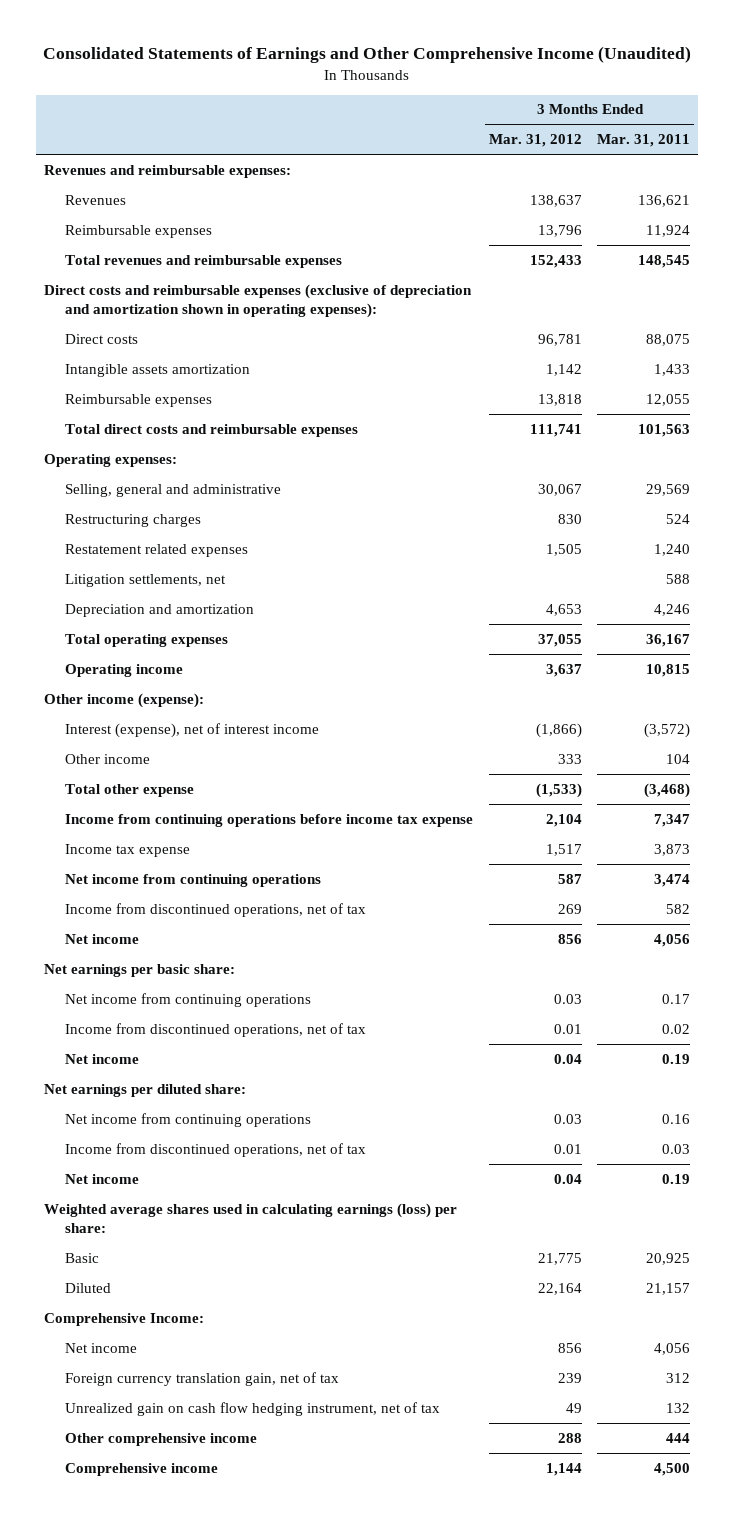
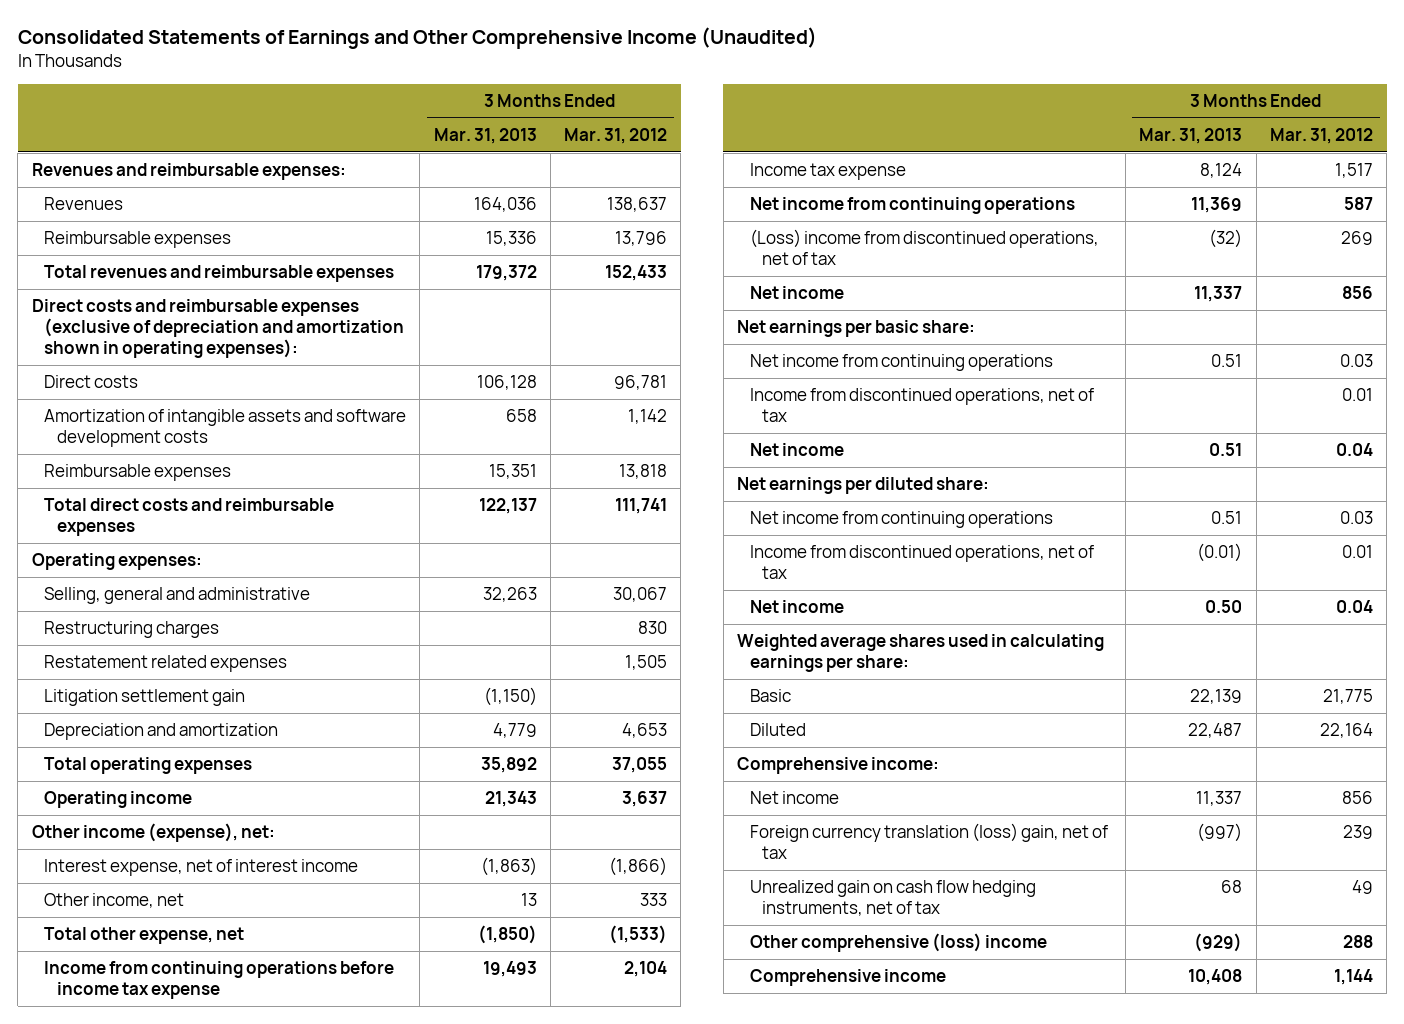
- | 3 Months Ended Mar. 31, 2012 | 3 Months Ended Mar. 31, 2011
+ | 3 Months Ended Mar. 31, 2013 | 3 Months Ended Mar. 31, 2012
- Intangible assets amortization | 1,142 | 1,433
+ Amortization of intangible assets and software development costs | 658 | 1,142
- Litigation settlements, net | | 588
+ Litigation settlement gain | (1,150) |
- Other income (expense):
- Interest (expense), net of interest income | (1,866) | (3,572)
- Other income | 333 | 104
- Total other expense | (1,533) | (3,468)
+ Other income (expense), net:
+ Interest expense, net of interest income | (1,863) | (1,866)
+ Other income, net | 13 | 333
+ Total other expense, net | (1,850) | (1,533)
- Income from discontinued operations, net of tax | 269 | 582
+ (Loss) income from discontinued operations, net of tax | (32) | 269
- Weighted average shares used in calculating earnings (loss) per share:
+ Weighted average shares used in calculating earnings per share:
- Comprehensive Income:
+ Comprehensive income:
- Foreign currency translation gain, net of tax | 239 | 312
- Unrealized gain on cash flow hedging instrument, net of tax | 49 | 132
- Other comprehensive income | 288 | 444
+ Foreign currency translation (loss) gain, net of tax | (997) | 239
+ Unrealized gain on cash flow hedging instruments, net of tax | 68 | 49
+ Other comprehensive (loss) income | (929) | 288

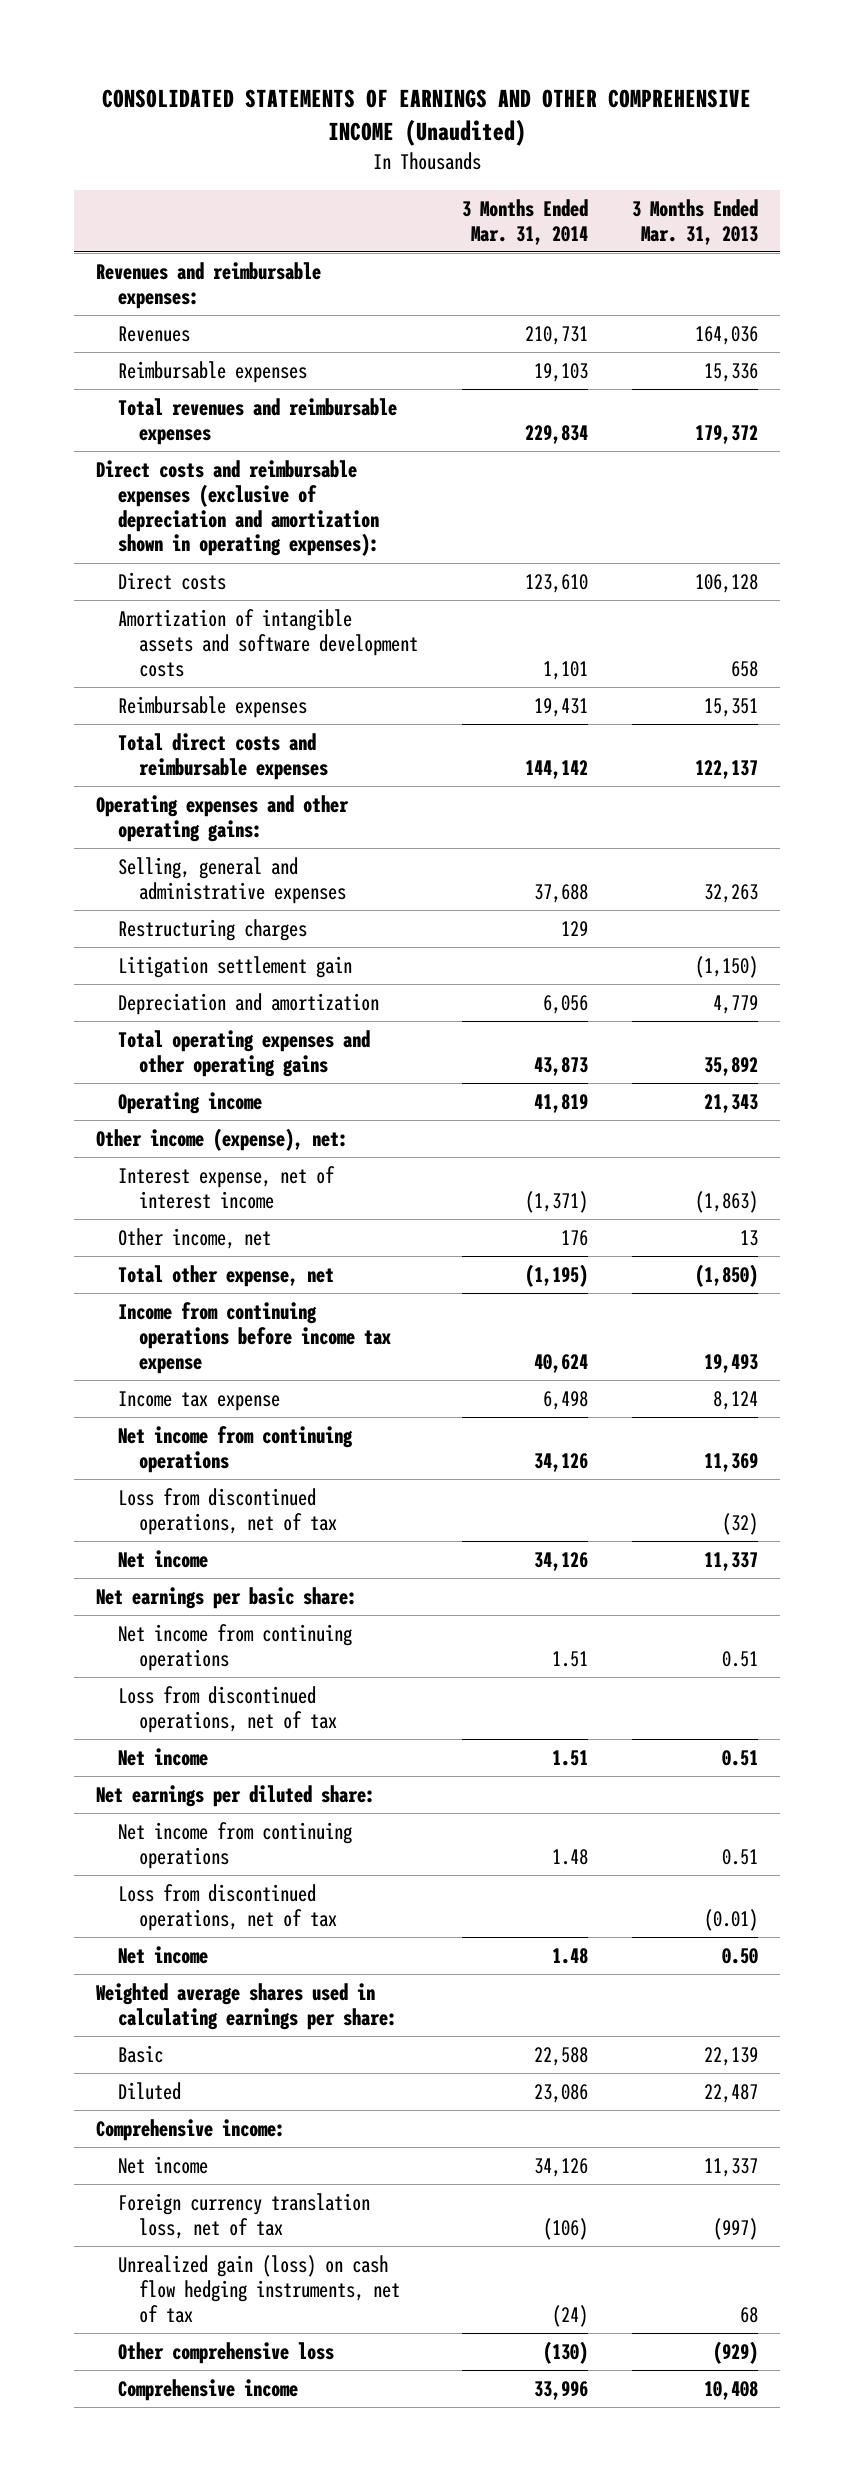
- Consolidated Statements of Earnings and Other Comprehensive Income (Unaudited)
+ CONSOLIDATED STATEMENTS OF EARNINGS AND OTHER COMPREHENSIVE INCOME (Unaudited)
- | 3 Months Ended Mar. 31, 2013 | 3 Months Ended Mar. 31, 2012
+ | 3 Months Ended Mar. 31, 2014 | 3 Months Ended Mar. 31, 2013
- Operating expenses:
- Selling, general and administrative | 32,263 | 30,067
+ Operating expenses and other operating gains:
+ Selling, general and administrative expenses | 37,688 | 32,263
- Restatement related expenses | | 1,505
- Total operating expenses | 35,892 | 37,055
+ Total operating expenses and other operating gains | 43,873 | 35,892
- (Loss) income from discontinued operations, net of tax | (32) | 269
+ Loss from discontinued operations, net of tax | | (32)
- Income from discontinued operations, net of tax | | 0.01
+ Loss from discontinued operations, net of tax
- Income from discontinued operations, net of tax | (0.01) | 0.01
+ Loss from discontinued operations, net of tax | | (0.01)
- Foreign currency translation (loss) gain, net of tax | (997) | 239
- Unrealized gain on cash flow hedging instruments, net of tax | 68 | 49
- Other comprehensive (loss) income | (929) | 288
+ Foreign currency translation loss, net of tax | (106) | (997)
+ Unrealized gain (loss) on cash flow hedging instruments, net of tax | (24) | 68
+ Other comprehensive loss | (130) | (929)

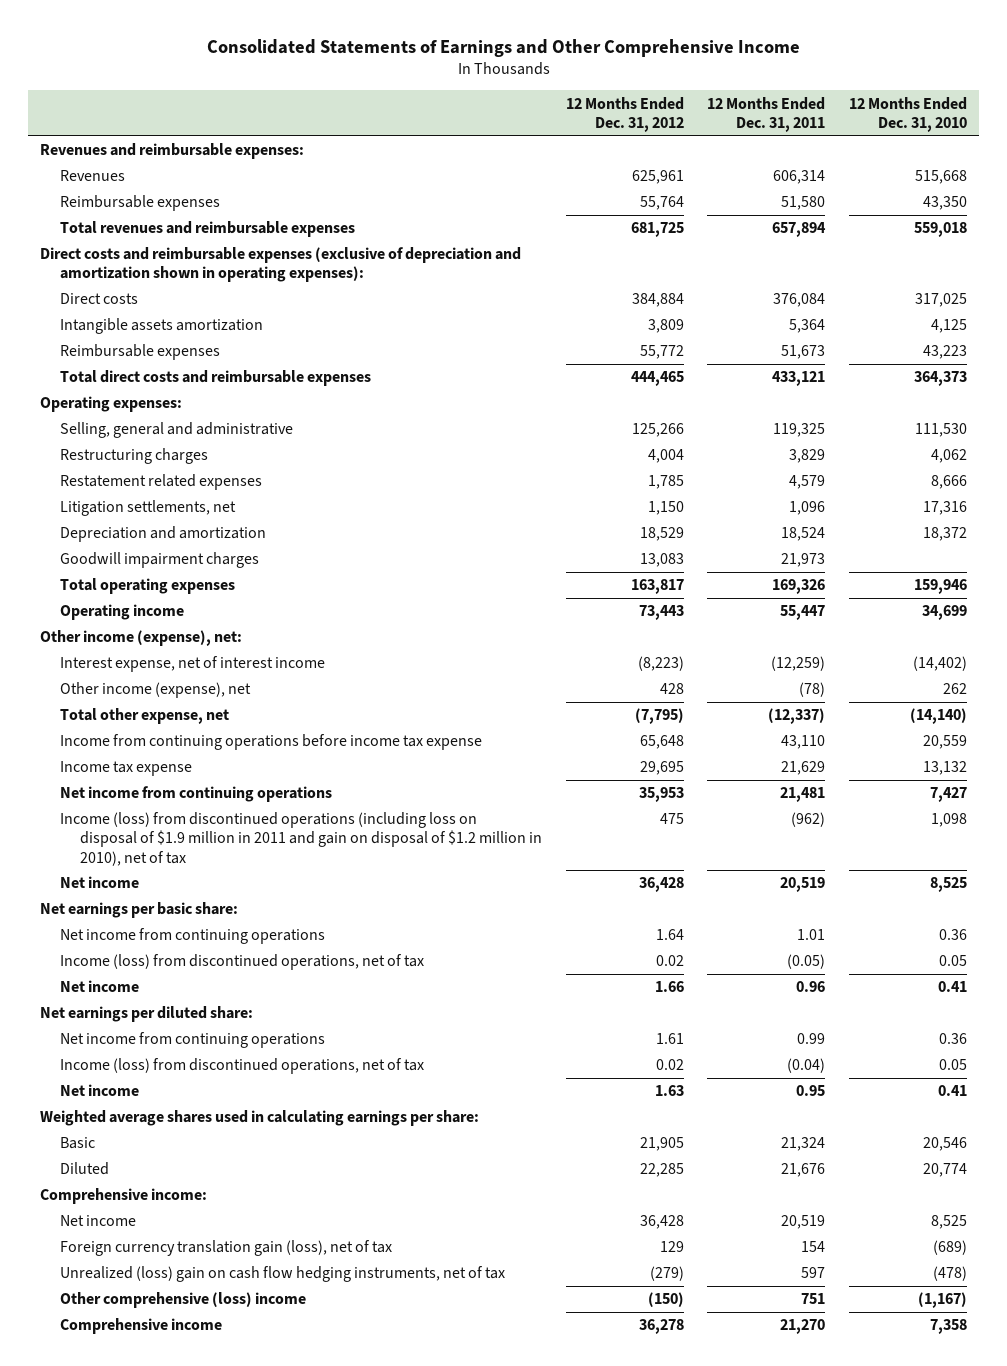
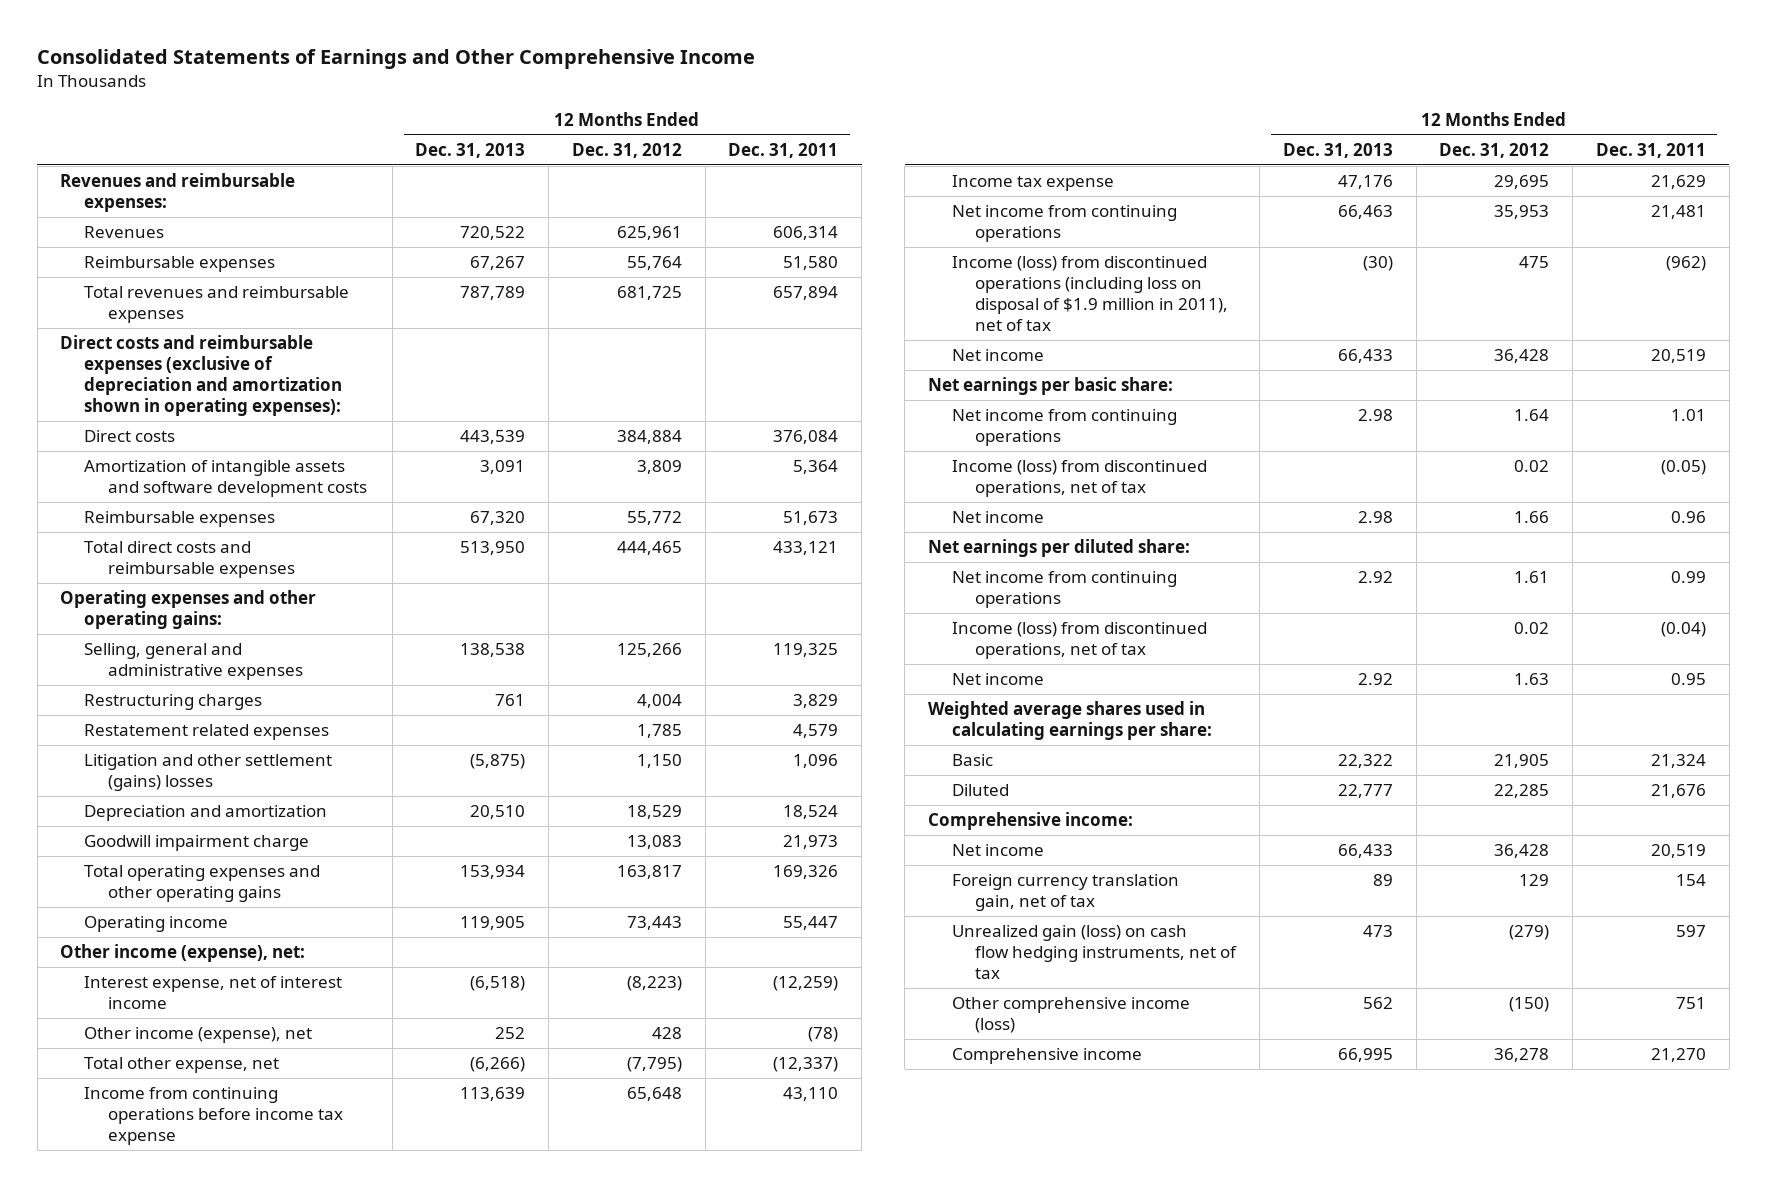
- | 12 Months Ended Dec. 31, 2012 | 12 Months Ended Dec. 31, 2011 | 12 Months Ended Dec. 31, 2010
+ | 12 Months Ended Dec. 31, 2013 | 12 Months Ended Dec. 31, 2012 | 12 Months Ended Dec. 31, 2011
- Intangible assets amortization | 3,809 | 5,364 | 4,125
+ Amortization of intangible assets and software development costs | 3,091 | 3,809 | 5,364
- Operating expenses:
- Selling, general and administrative | 125,266 | 119,325 | 111,530
+ Operating expenses and other operating gains:
+ Selling, general and administrative expenses | 138,538 | 125,266 | 119,325
- Litigation settlements, net | 1,150 | 1,096 | 17,316
+ Litigation and other settlement (gains) losses | (5,875) | 1,150 | 1,096
- Goodwill impairment charges | 13,083 | 21,973 |
- Total operating expenses | 163,817 | 169,326 | 159,946
+ Goodwill impairment charge | | 13,083 | 21,973
+ Total operating expenses and other operating gains | 153,934 | 163,817 | 169,326
- Income (loss) from discontinued operations (including loss on disposal of $1.9 million in 2011 and gain on disposal of $1.2 million in 2010), net of tax | 475 | (962) | 1,098
+ Income (loss) from discontinued operations (including loss on disposal of $1.9 million in 2011), net of tax | (30) | 475 | (962)
- Foreign currency translation gain (loss), net of tax | 129 | 154 | (689)
- Unrealized (loss) gain on cash flow hedging instruments, net of tax | (279) | 597 | (478)
- Other comprehensive (loss) income | (150) | 751 | (1,167)
+ Foreign currency translation gain, net of tax | 89 | 129 | 154
+ Unrealized gain (loss) on cash flow hedging instruments, net of tax | 473 | (279) | 597
+ Other comprehensive income (loss) | 562 | (150) | 751

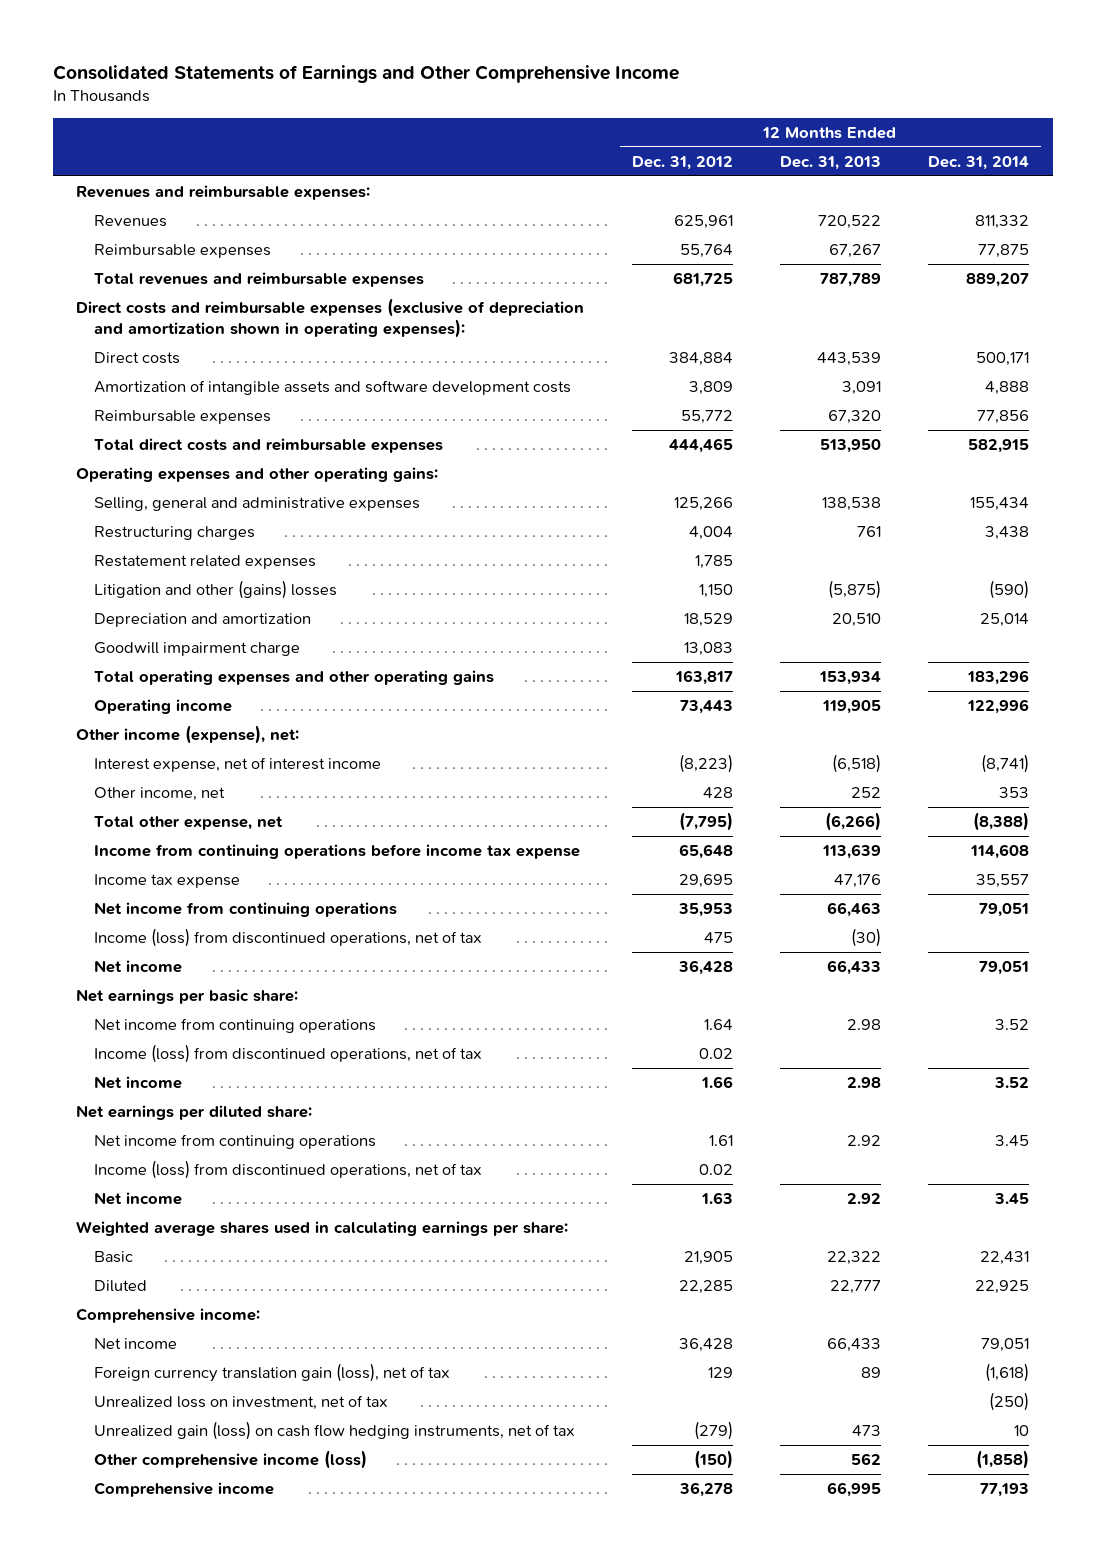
- | 12 Months Ended Dec. 31, 2013 | 12 Months Ended Dec. 31, 2012 | 12 Months Ended Dec. 31, 2011
+ | 12 Months Ended Dec. 31, 2012 | 12 Months Ended Dec. 31, 2013 | 12 Months Ended Dec. 31, 2014
- Litigation and other settlement (gains) losses | (5,875) | 1,150 | 1,096
+ Litigation and other (gains) losses | 1,150 | (5,875) | (590)
- Other income (expense), net | 252 | 428 | (78)
+ Other income, net | 428 | 252 | 353
- Income (loss) from discontinued operations (including loss on disposal of $1.9 million in 2011), net of tax | (30) | 475 | (962)
+ Income (loss) from discontinued operations, net of tax | 475 | (30) |
- Foreign currency translation gain, net of tax | 89 | 129 | 154
+ Foreign currency translation gain (loss), net of tax | 129 | 89 | (1,618)
+ Unrealized loss on investment, net of tax | | | (250)

